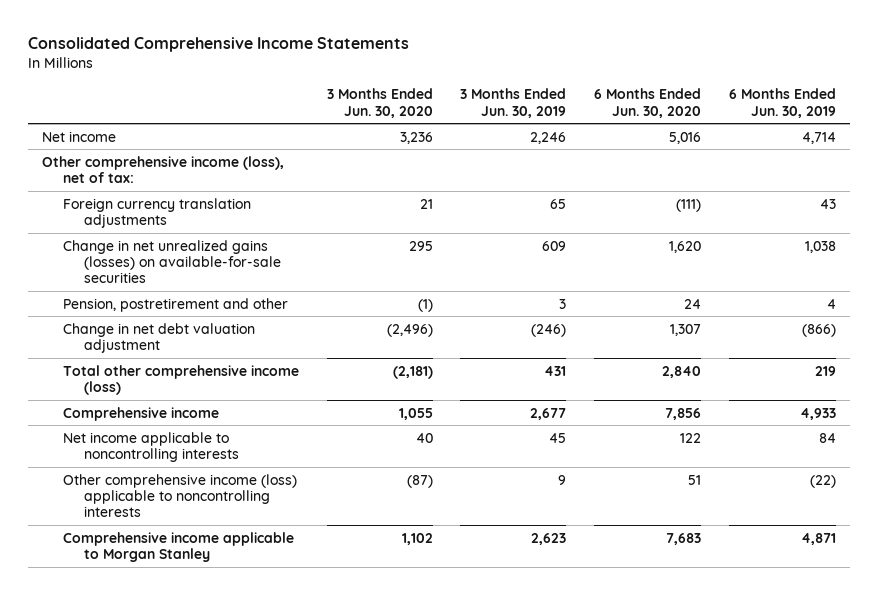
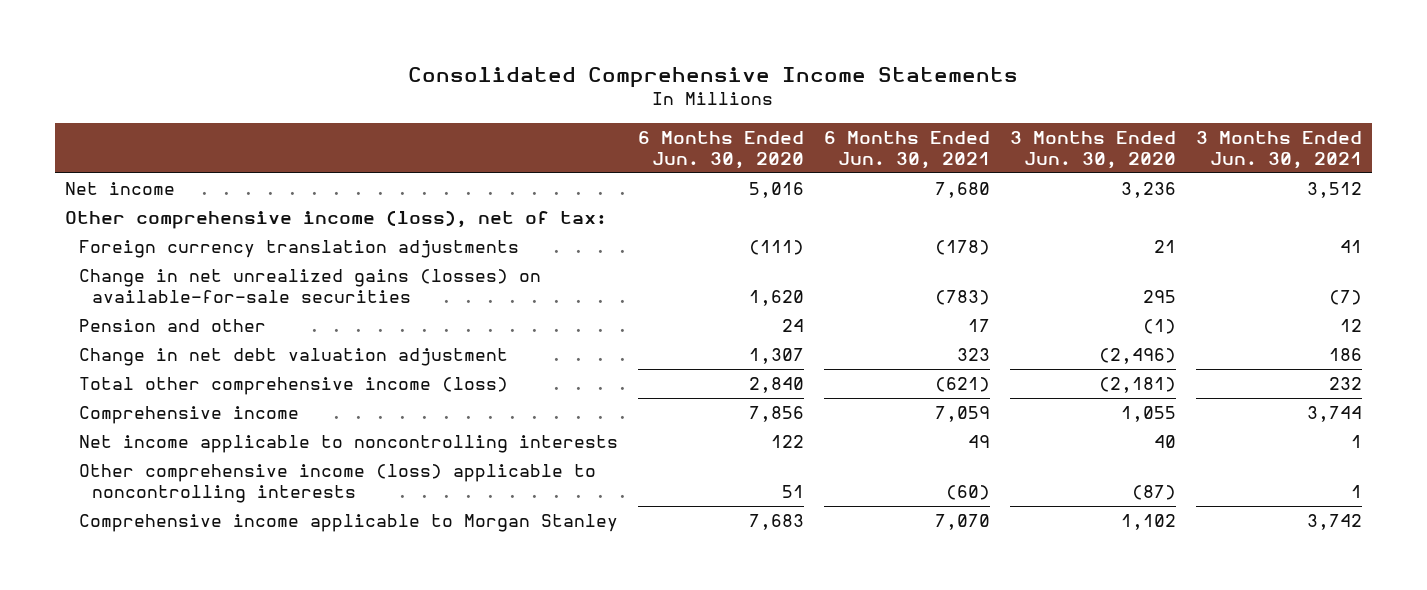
- | 3 Months Ended Jun. 30, 2020 | 3 Months Ended Jun. 30, 2019 | 6 Months Ended Jun. 30, 2020 | 6 Months Ended Jun. 30, 2019
+ | 6 Months Ended Jun. 30, 2020 | 6 Months Ended Jun. 30, 2021 | 3 Months Ended Jun. 30, 2020 | 3 Months Ended Jun. 30, 2021
- Pension, postretirement and other | (1) | 3 | 24 | 4
+ Pension and other | 24 | 17 | (1) | 12

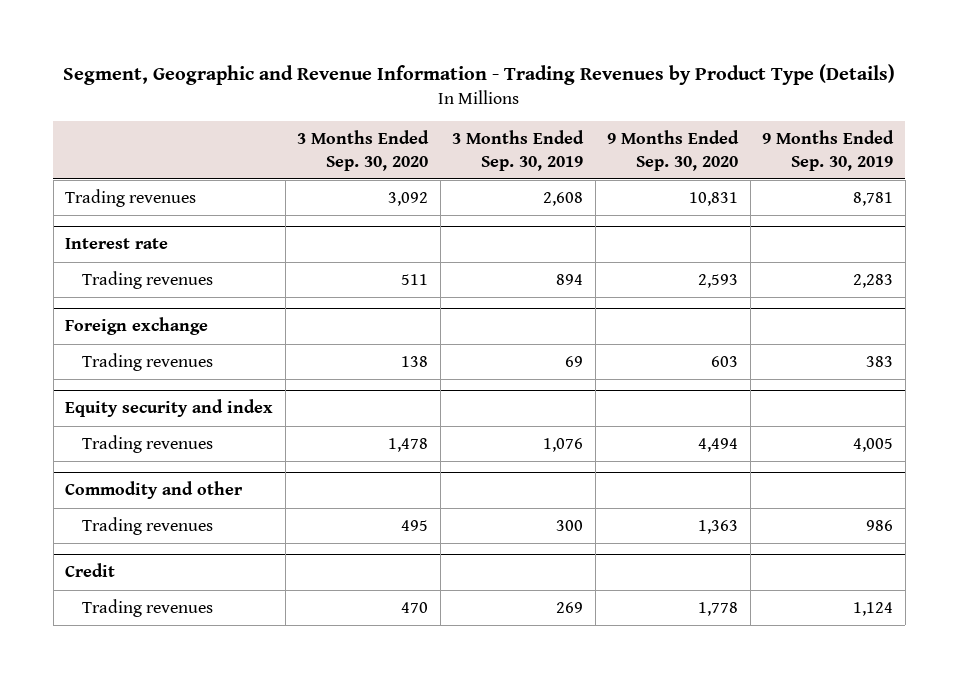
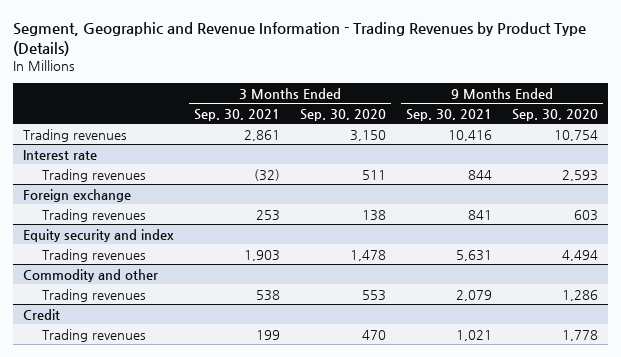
- | 3 Months Ended Sep. 30, 2020 | 3 Months Ended Sep. 30, 2019 | 9 Months Ended Sep. 30, 2020 | 9 Months Ended Sep. 30, 2019
+ | 3 Months Ended Sep. 30, 2021 | 3 Months Ended Sep. 30, 2020 | 9 Months Ended Sep. 30, 2021 | 9 Months Ended Sep. 30, 2020
- Trading revenues | 3,092 | 2,608 | 10,831 | 8,781
+ Trading revenues | 2,861 | 3,150 | 10,416 | 10,754
@ Commodity and other
- Trading revenues | 495 | 300 | 1,363 | 986
+ Trading revenues | 538 | 553 | 2,079 | 1,286

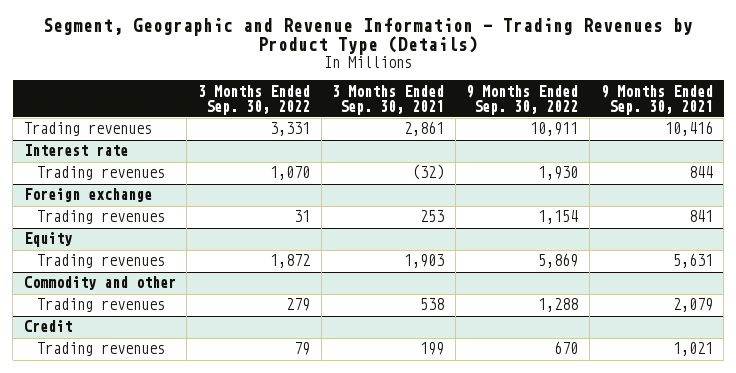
- | 3 Months Ended Sep. 30, 2021 | 3 Months Ended Sep. 30, 2020 | 9 Months Ended Sep. 30, 2021 | 9 Months Ended Sep. 30, 2020
+ | 3 Months Ended Sep. 30, 2022 | 3 Months Ended Sep. 30, 2021 | 9 Months Ended Sep. 30, 2022 | 9 Months Ended Sep. 30, 2021
- Equity security and index
+ Equity

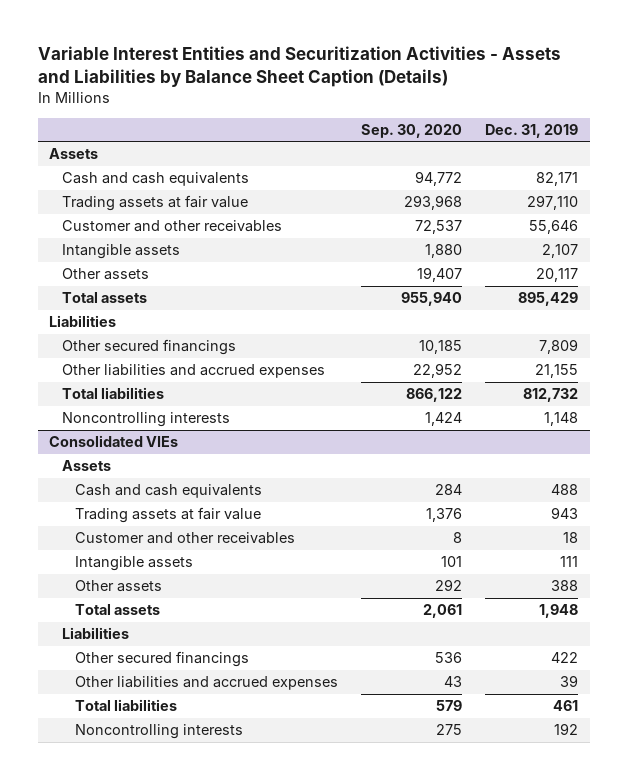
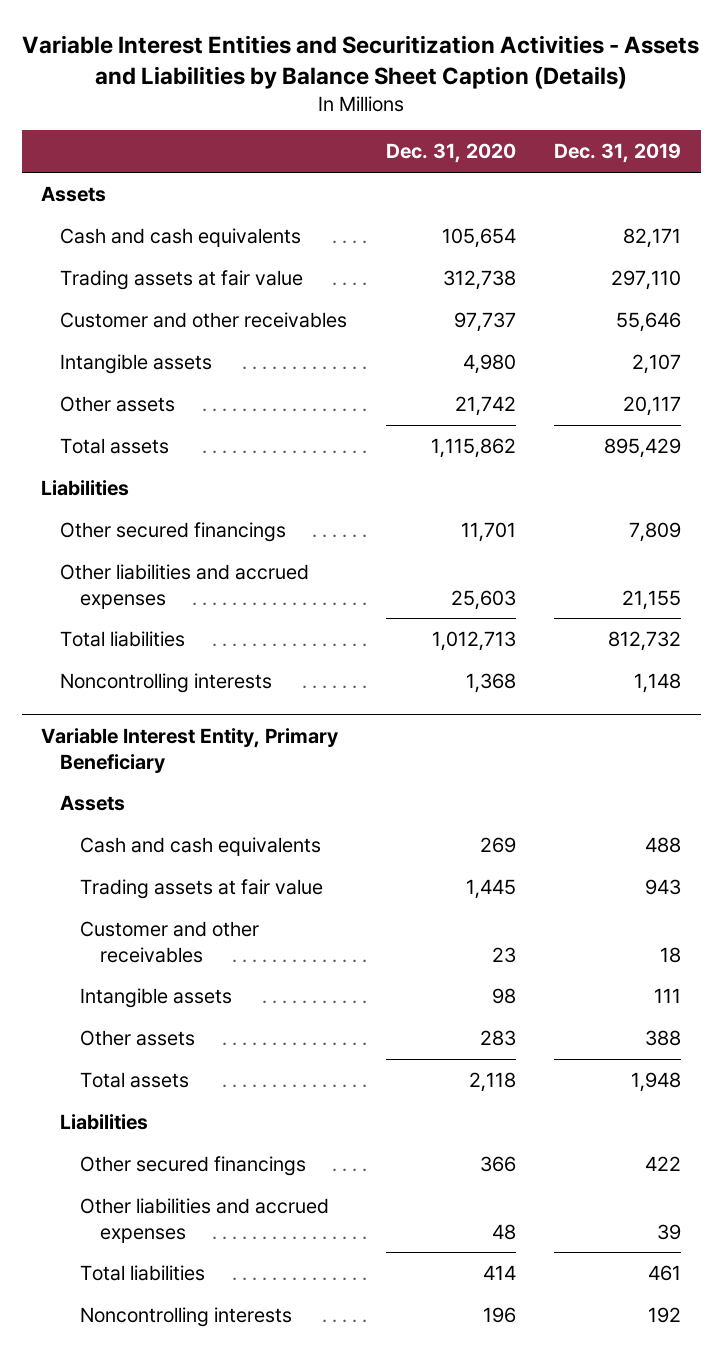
- | Sep. 30, 2020 | Dec. 31, 2019
+ | Dec. 31, 2020 | Dec. 31, 2019
- Consolidated VIEs
+ Variable Interest Entity, Primary Beneficiary

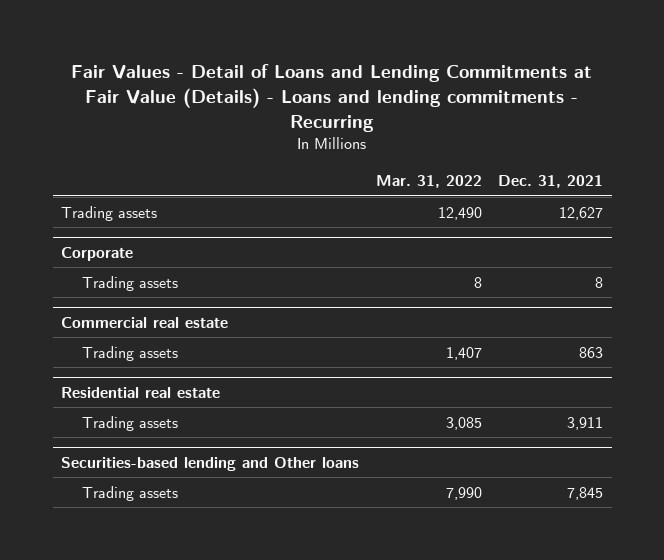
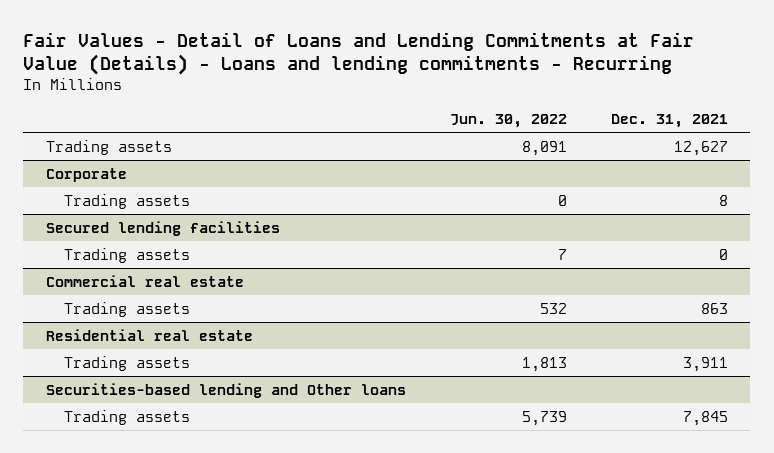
- | Mar. 31, 2022 | Dec. 31, 2021
+ | Jun. 30, 2022 | Dec. 31, 2021
+ Secured lending facilities
+ Trading assets | 7 | 0

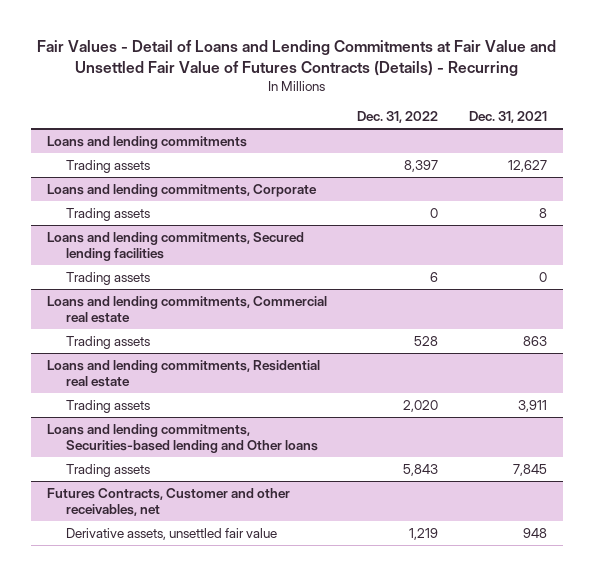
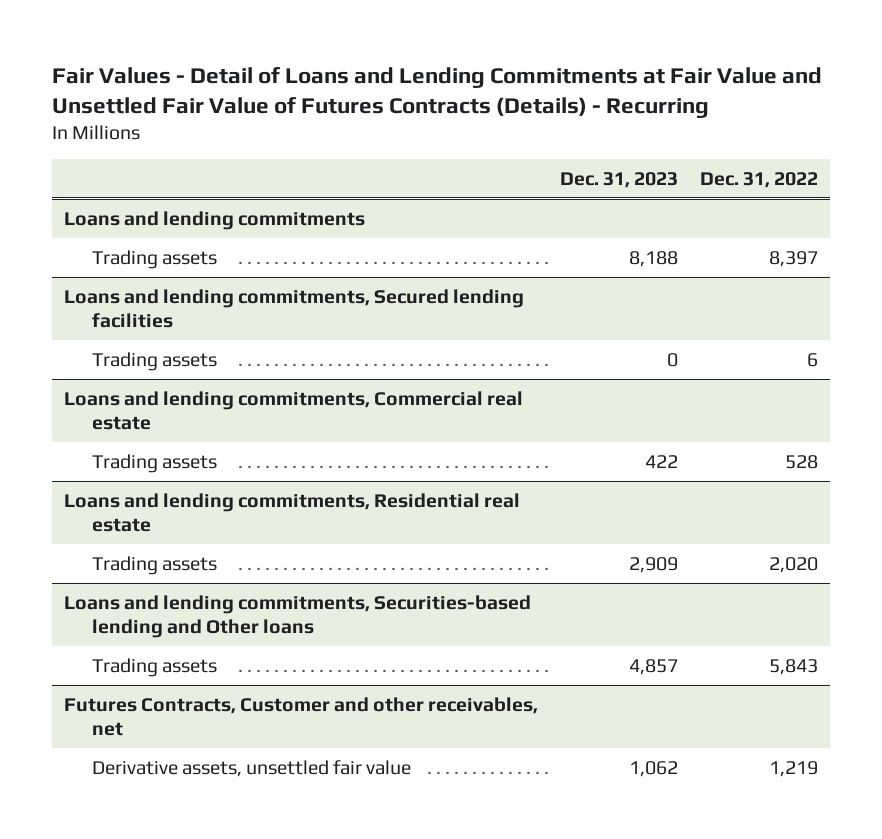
- | Dec. 31, 2022 | Dec. 31, 2021
+ | Dec. 31, 2023 | Dec. 31, 2022
- Loans and lending commitments, Corporate
- Trading assets | 0 | 8

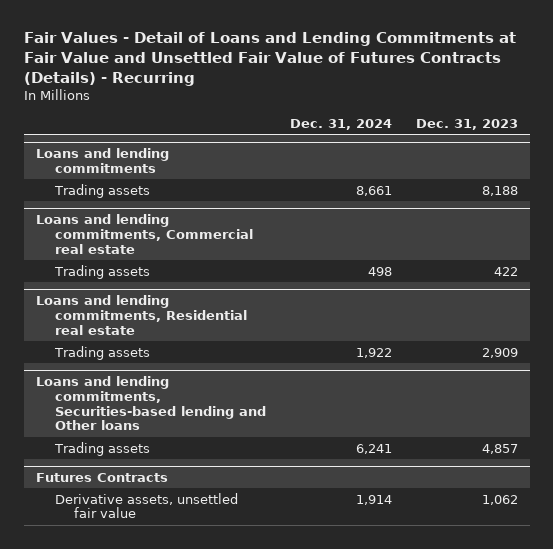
- | Dec. 31, 2023 | Dec. 31, 2022
+ | Dec. 31, 2024 | Dec. 31, 2023
- Loans and lending commitments, Secured lending facilities
- Trading assets | 0 | 6
- Futures Contracts, Customer and other receivables, net
+ Futures Contracts

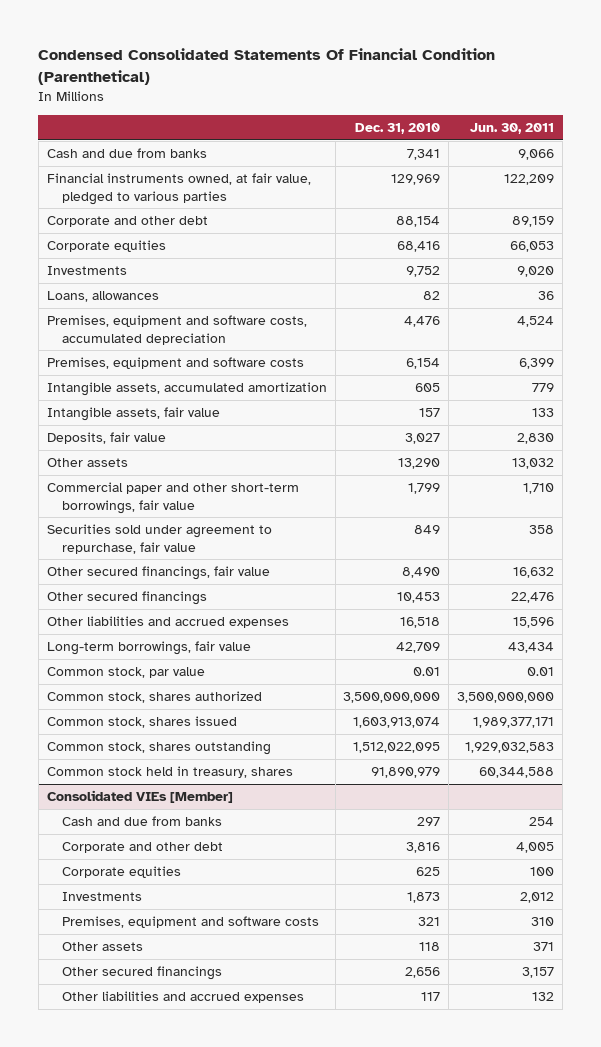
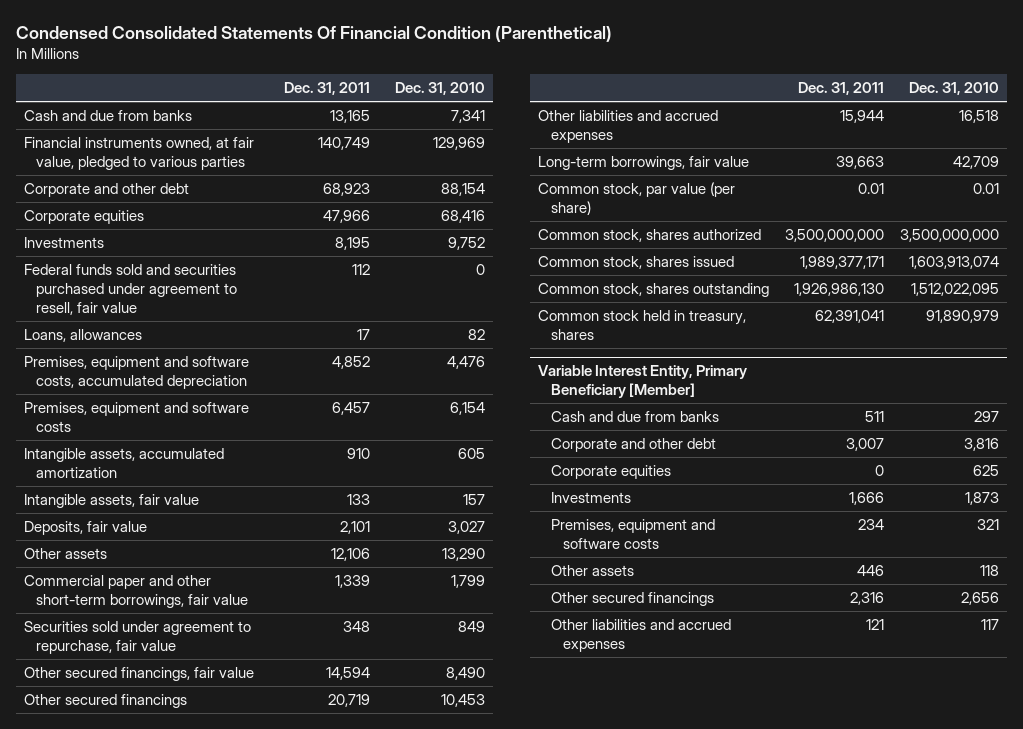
- | Dec. 31, 2010 | Jun. 30, 2011
+ | Dec. 31, 2011 | Dec. 31, 2010
+ Federal funds sold and securities purchased under agreement to resell, fair value | 112 | 0
- Common stock, par value | 0.01 | 0.01
+ Common stock, par value (per share) | 0.01 | 0.01
- Consolidated VIEs [Member]
+ Variable Interest Entity, Primary Beneficiary [Member]

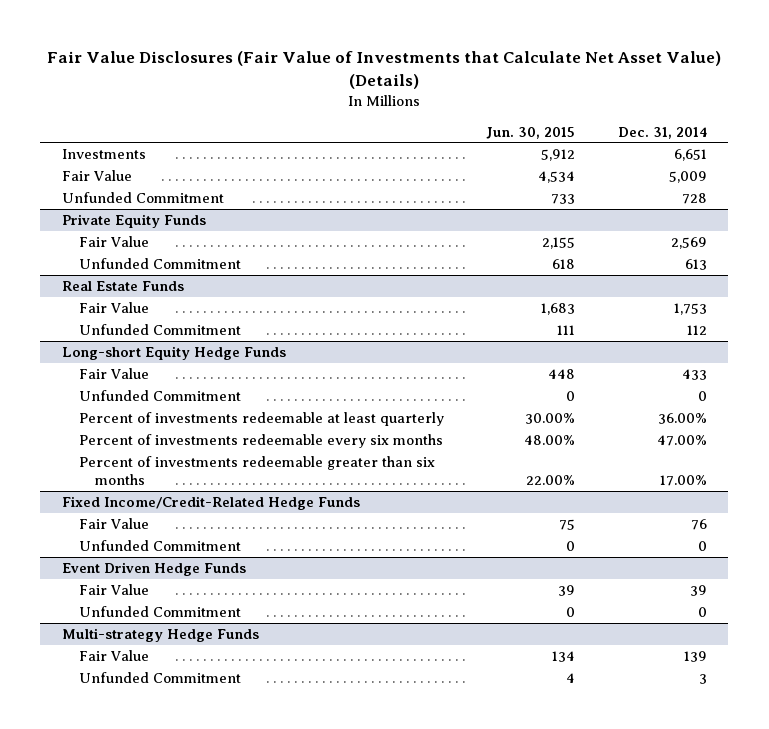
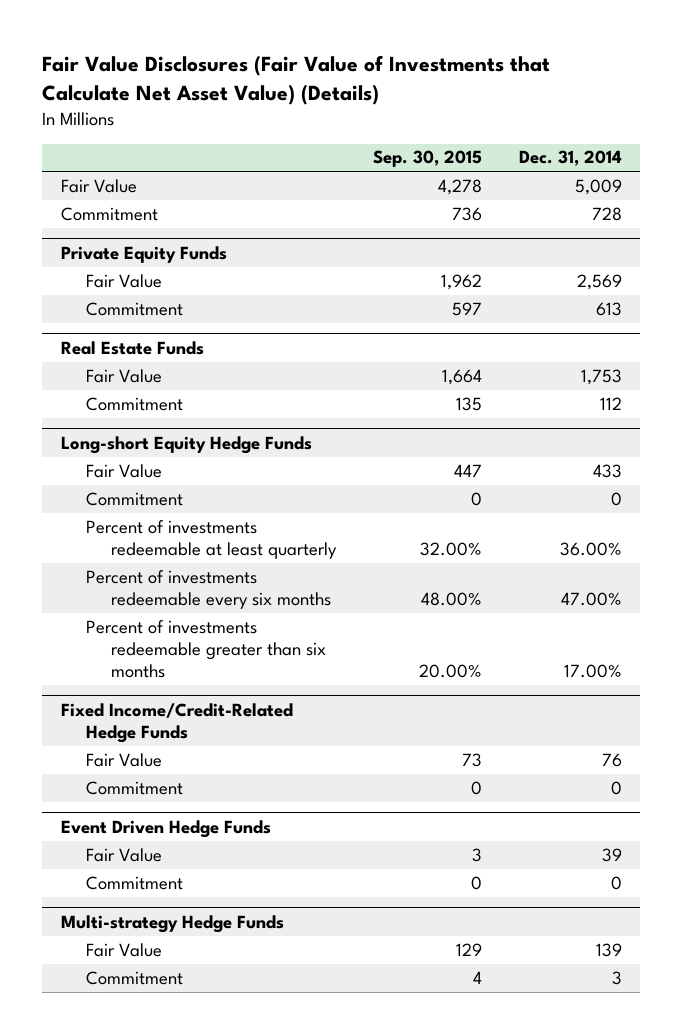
- | Jun. 30, 2015 | Dec. 31, 2014
+ | Sep. 30, 2015 | Dec. 31, 2014
- Investments | 5,912 | 6,651
- Unfunded Commitment | 733 | 728
+ Commitment | 736 | 728
@ Private Equity Funds
- Unfunded Commitment | 618 | 613
+ Commitment | 597 | 613
@ Real Estate Funds
- Unfunded Commitment | 111 | 112
+ Commitment | 135 | 112
@ Long-short Equity Hedge Funds
- Unfunded Commitment | 0 | 0
+ Commitment | 0 | 0
@ Fixed Income/Credit-Related Hedge Funds
- Unfunded Commitment | 0 | 0
+ Commitment | 0 | 0
@ Event Driven Hedge Funds
- Unfunded Commitment | 0 | 0
+ Commitment | 0 | 0
@ Multi-strategy Hedge Funds
- Unfunded Commitment | 4 | 3
+ Commitment | 4 | 3

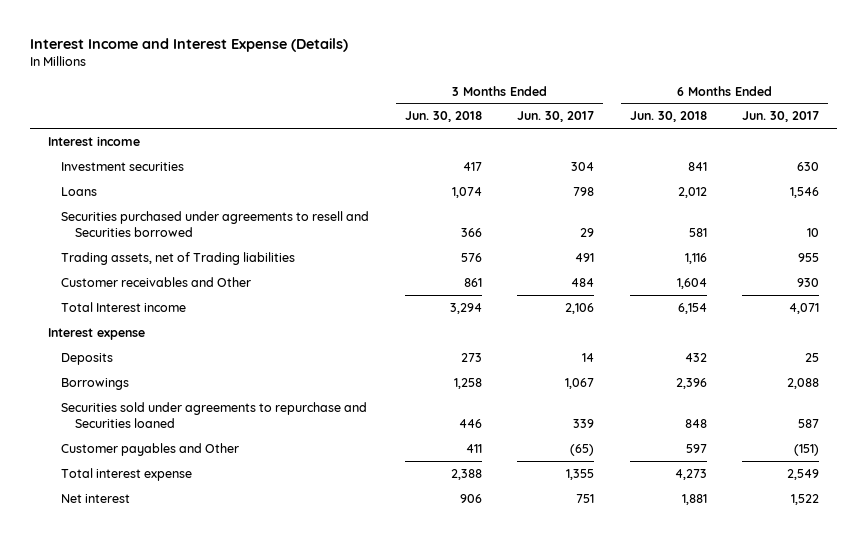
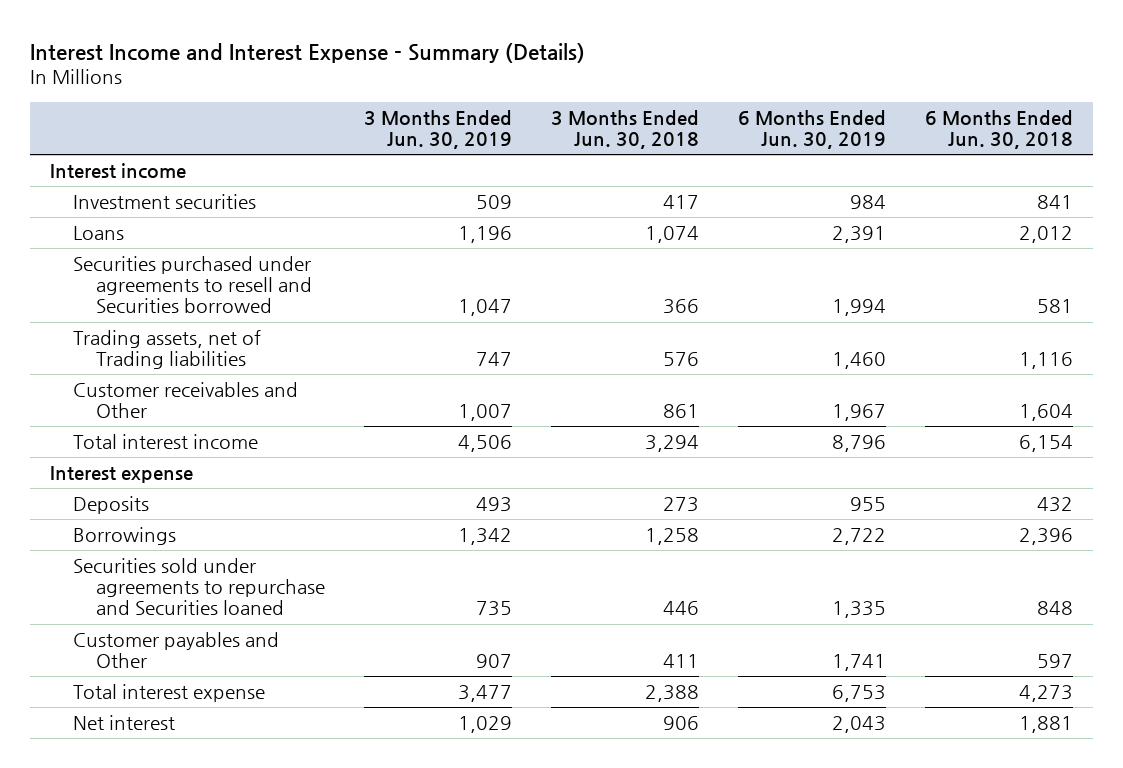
- Interest Income and Interest Expense (Details)
+ Interest Income and Interest Expense - Summary (Details)
- | 3 Months Ended Jun. 30, 2018 | 3 Months Ended Jun. 30, 2017 | 6 Months Ended Jun. 30, 2018 | 6 Months Ended Jun. 30, 2017
+ | 3 Months Ended Jun. 30, 2019 | 3 Months Ended Jun. 30, 2018 | 6 Months Ended Jun. 30, 2019 | 6 Months Ended Jun. 30, 2018
- Total Interest income | 3,294 | 2,106 | 6,154 | 4,071
+ Total interest income | 4,506 | 3,294 | 8,796 | 6,154

